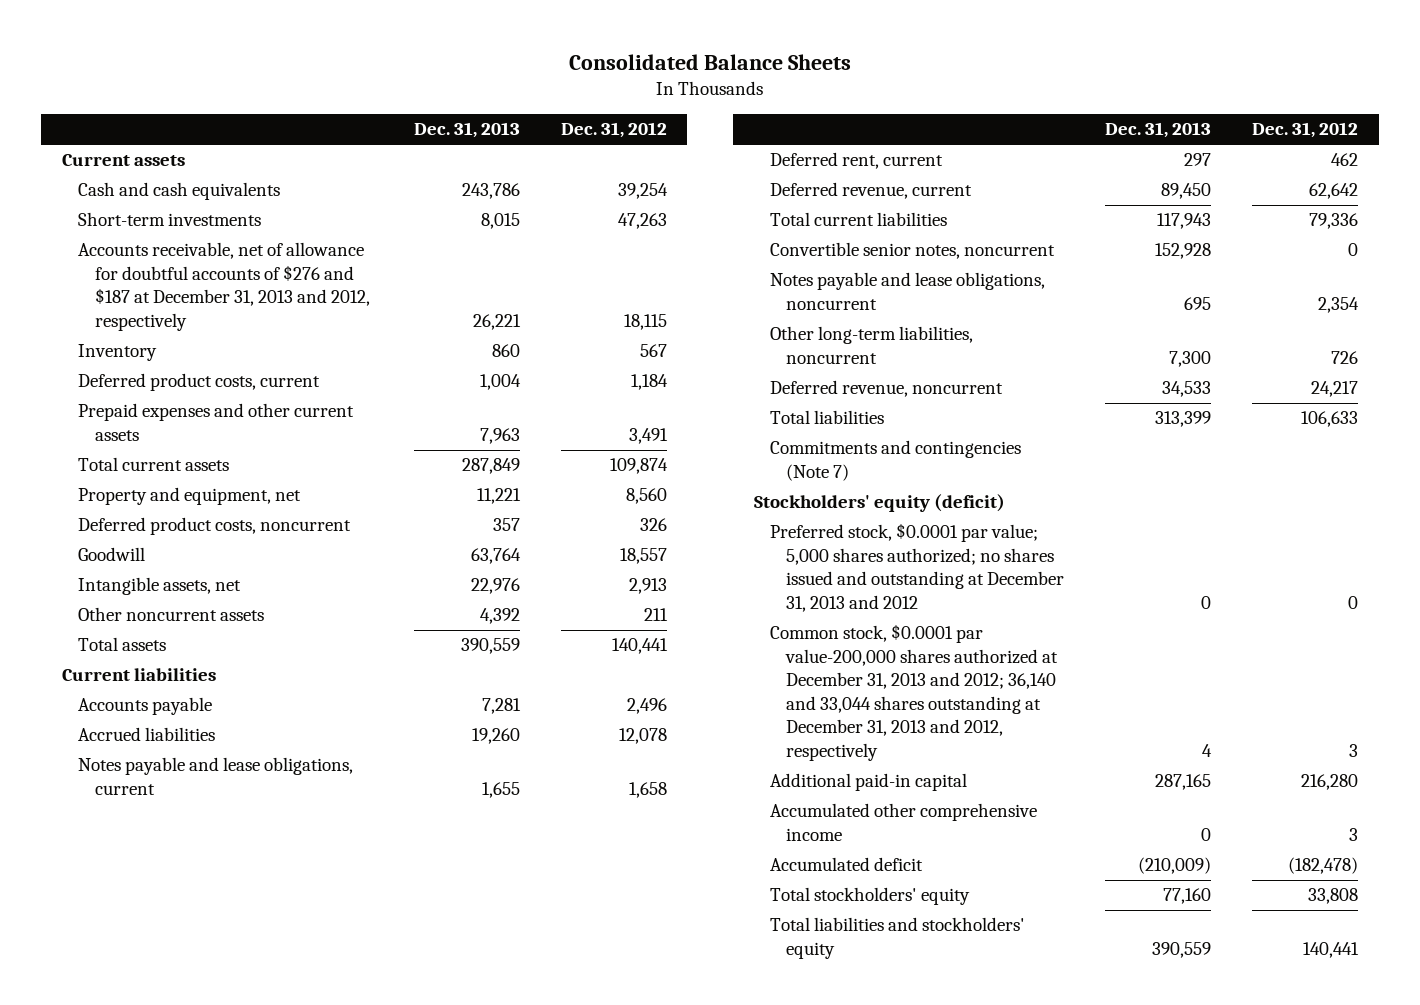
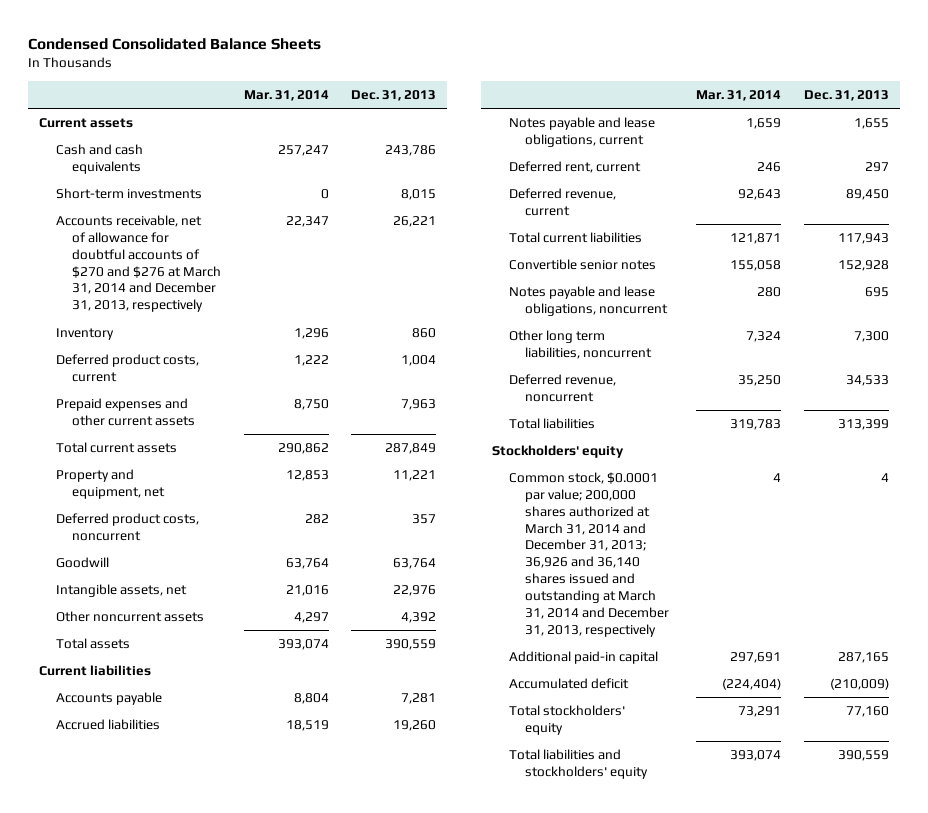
- Consolidated Balance Sheets
+ Condensed Consolidated Balance Sheets
- | Dec. 31, 2013 | Dec. 31, 2012
+ | Mar. 31, 2014 | Dec. 31, 2013
- Accounts receivable, net of allowance for doubtful accounts of $276 and $187 at December 31, 2013 and 2012, respectively | 26,221 | 18,115
+ Accounts receivable, net of allowance for doubtful accounts of $270 and $276 at March 31, 2014 and December 31, 2013, respectively | 22,347 | 26,221
- Convertible senior notes, noncurrent | 152,928 | 0
+ Convertible senior notes | 155,058 | 152,928
- Other long-term liabilities, noncurrent | 7,300 | 726
+ Other long term liabilities, noncurrent | 7,324 | 7,300
- Commitments and contingencies (Note 7)
- Stockholders' equity (deficit)
- Preferred stock, $0.0001 par value; 5,000 shares authorized; no shares issued and outstanding at December 31, 2013 and 2012 | 0 | 0
- Common stock, $0.0001 par value-200,000 shares authorized at December 31, 2013 and 2012; 36,140 and 33,044 shares outstanding at December 31, 2013 and 2012, respectively | 4 | 3
+ Stockholders' equity
+ Common stock, $0.0001 par value; 200,000 shares authorized at March 31, 2014 and December 31, 2013; 36,926 and 36,140 shares issued and outstanding at March 31, 2014 and December 31, 2013, respectively | 4 | 4
- Accumulated other comprehensive income | 0 | 3

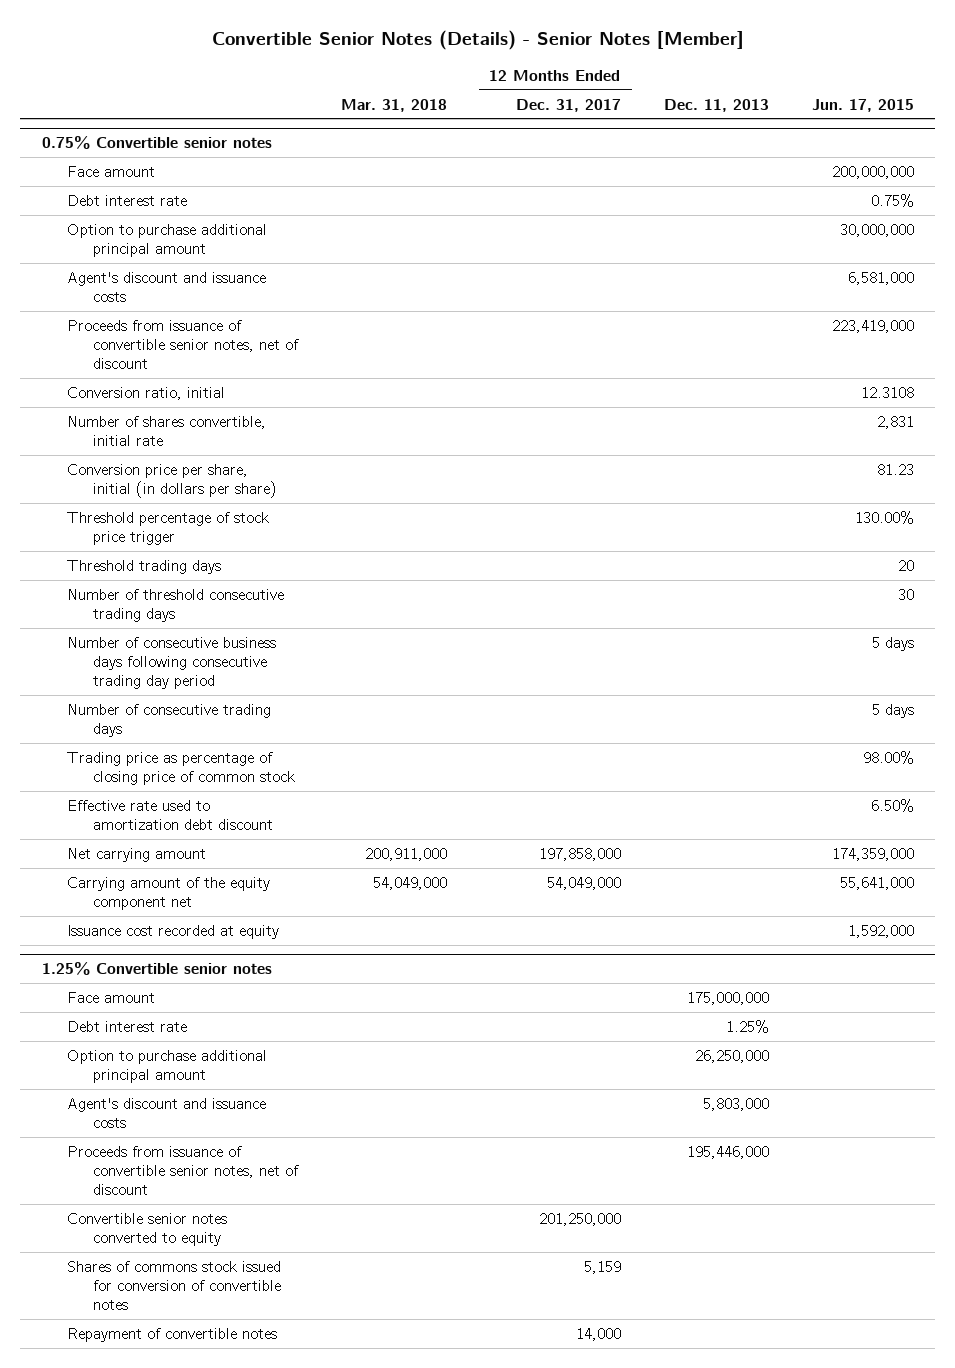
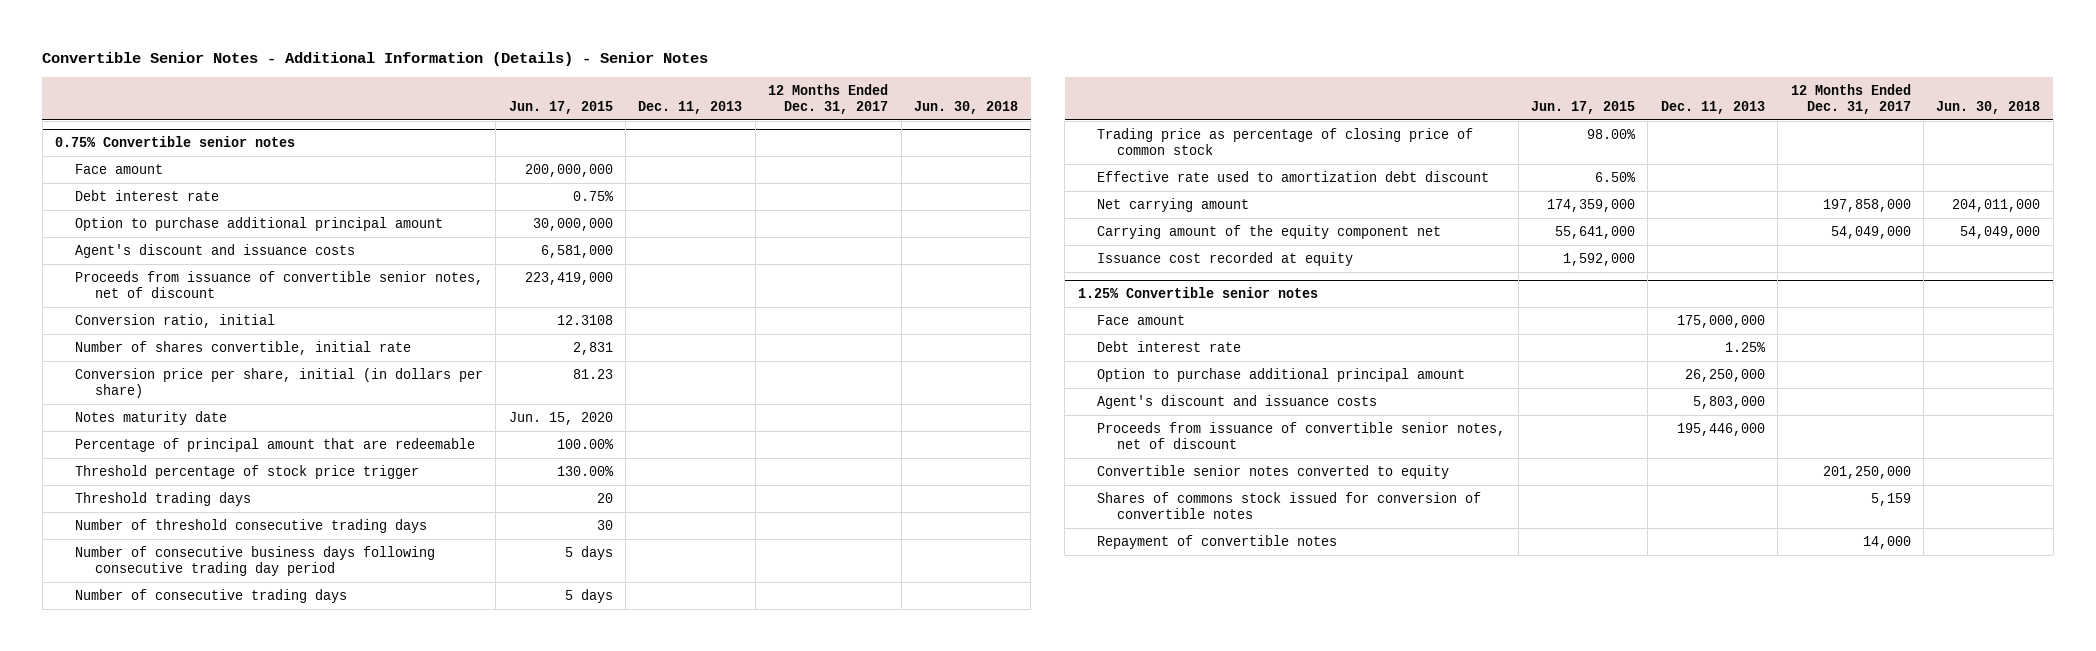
- Convertible Senior Notes (Details) - Senior Notes [Member]
+ Convertible Senior Notes - Additional Information (Details) - Senior Notes
- | Mar. 31, 2018 | 12 Months Ended Dec. 31, 2017 | Dec. 11, 2013 | Jun. 17, 2015
+ | Jun. 17, 2015 | Dec. 11, 2013 | 12 Months Ended Dec. 31, 2017 | Jun. 30, 2018
@ 0.75% Convertible senior notes
+ Notes maturity date | Jun. 15, 2020 | | |
+ Percentage of principal amount that are redeemable | 100.00% | | |

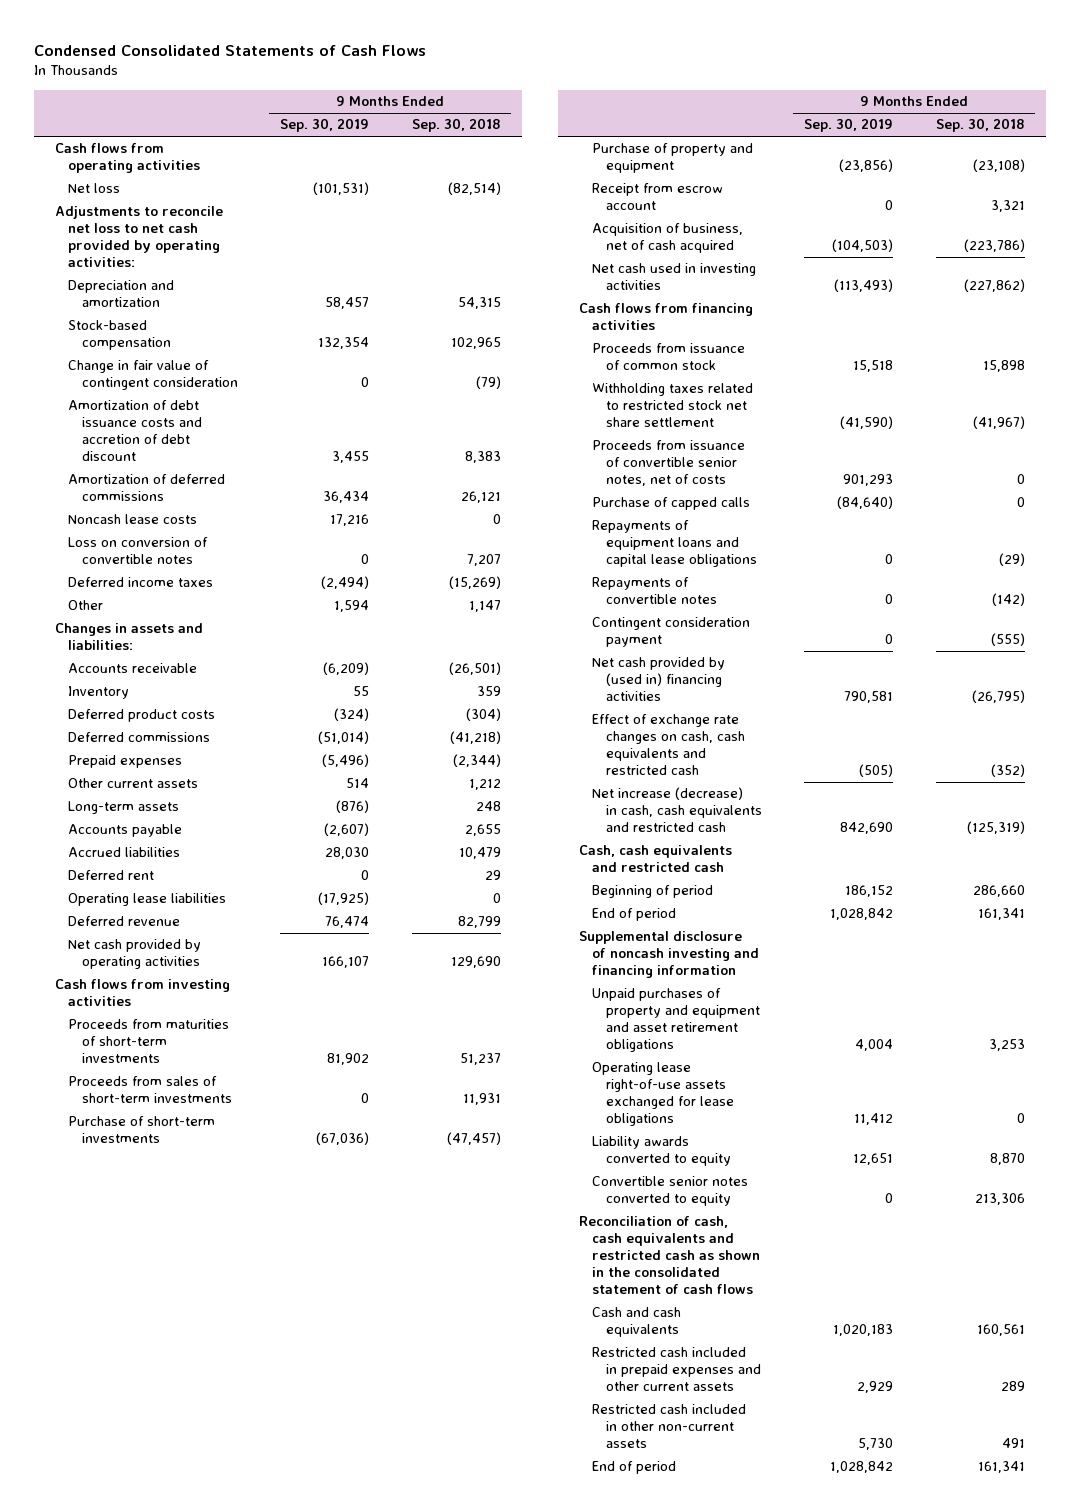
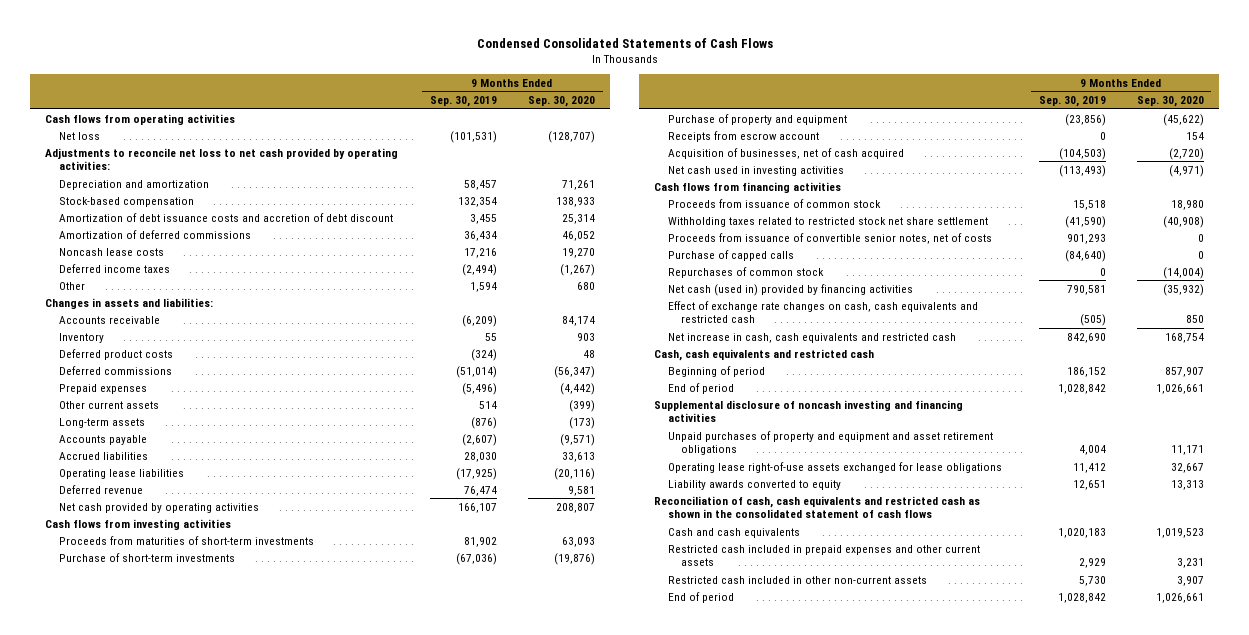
- | 9 Months Ended Sep. 30, 2019 | 9 Months Ended Sep. 30, 2018
+ | 9 Months Ended Sep. 30, 2019 | 9 Months Ended Sep. 30, 2020
- Change in fair value of contingent consideration | 0 | (79)
- Loss on conversion of convertible notes | 0 | 7,207
- Deferred rent | 0 | 29
- Proceeds from sales of short-term investments | 0 | 11,931
- Receipt from escrow account | 0 | 3,321
- Acquisition of business, net of cash acquired | (104,503) | (223,786)
+ Receipts from escrow account | 0 | 154
+ Acquisition of businesses, net of cash acquired | (104,503) | (2,720)
- Repayments of equipment loans and capital lease obligations | 0 | (29)
- Repayments of convertible notes | 0 | (142)
- Contingent consideration payment | 0 | (555)
- Net cash provided by (used in) financing activities | 790,581 | (26,795)
+ Repurchases of common stock | 0 | (14,004)
+ Net cash (used in) provided by financing activities | 790,581 | (35,932)
- Net increase (decrease) in cash, cash equivalents and restricted cash | 842,690 | (125,319)
+ Net increase in cash, cash equivalents and restricted cash | 842,690 | 168,754
- Supplemental disclosure of noncash investing and financing information
+ Supplemental disclosure of noncash investing and financing activities
- Convertible senior notes converted to equity | 0 | 213,306

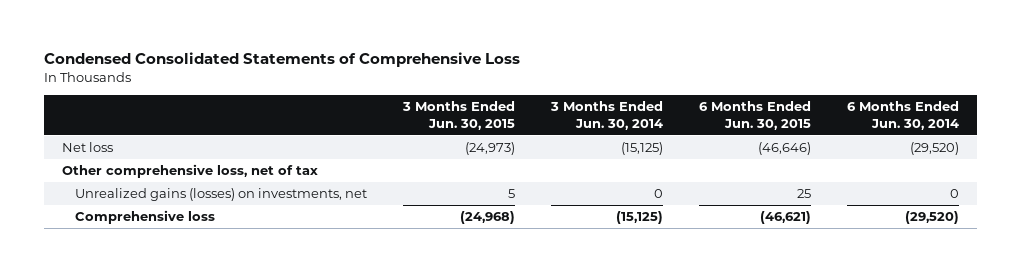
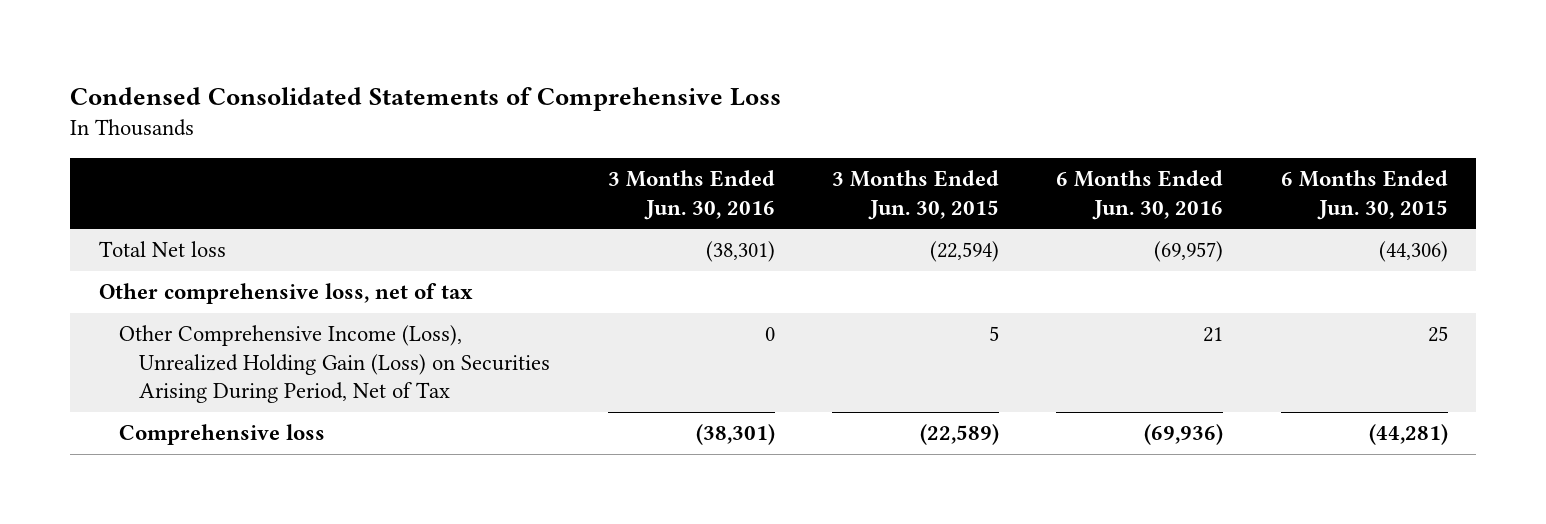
- | 3 Months Ended Jun. 30, 2015 | 3 Months Ended Jun. 30, 2014 | 6 Months Ended Jun. 30, 2015 | 6 Months Ended Jun. 30, 2014
+ | 3 Months Ended Jun. 30, 2016 | 3 Months Ended Jun. 30, 2015 | 6 Months Ended Jun. 30, 2016 | 6 Months Ended Jun. 30, 2015
- Net loss | (24,973) | (15,125) | (46,646) | (29,520)
+ Total Net loss | (38,301) | (22,594) | (69,957) | (44,306)
- Unrealized gains (losses) on investments, net | 5 | 0 | 25 | 0
- Comprehensive loss | (24,968) | (15,125) | (46,621) | (29,520)
+ Other Comprehensive Income (Loss), Unrealized Holding Gain (Loss) on Securities Arising During Period, Net of Tax | 0 | 5 | 21 | 25
+ Comprehensive loss | (38,301) | (22,589) | (69,936) | (44,281)

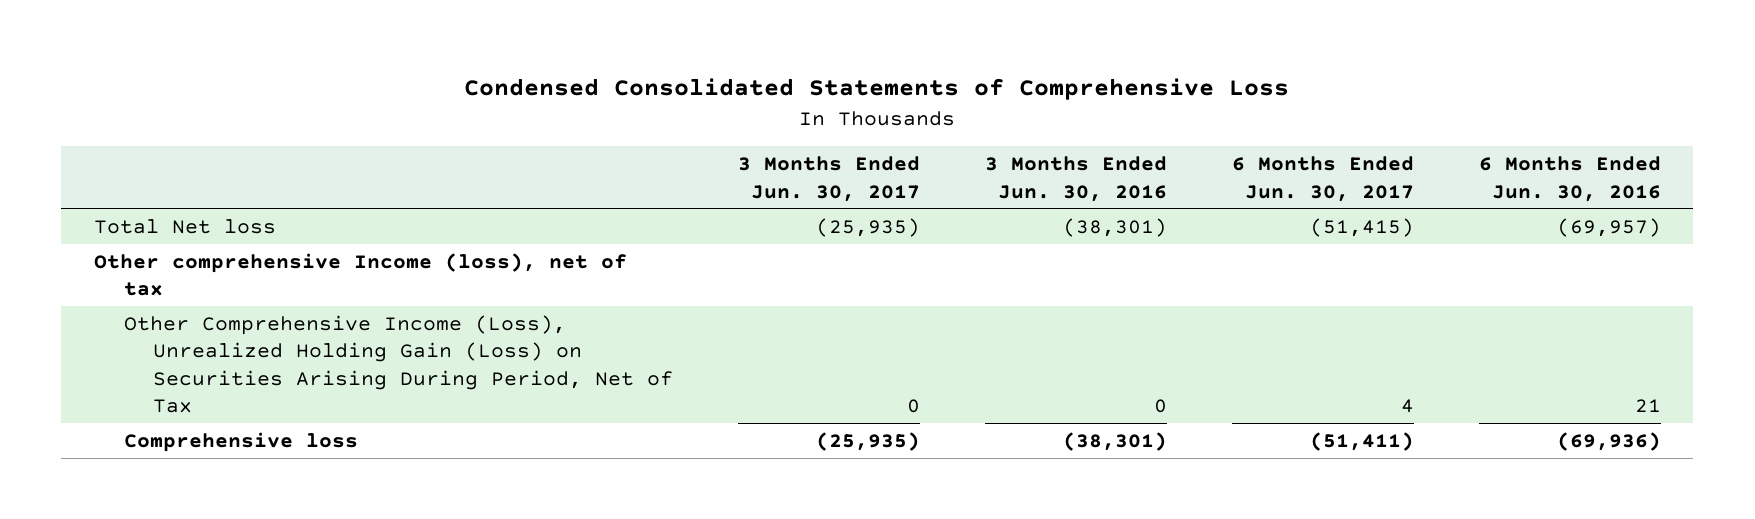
- | 3 Months Ended Jun. 30, 2016 | 3 Months Ended Jun. 30, 2015 | 6 Months Ended Jun. 30, 2016 | 6 Months Ended Jun. 30, 2015
+ | 3 Months Ended Jun. 30, 2017 | 3 Months Ended Jun. 30, 2016 | 6 Months Ended Jun. 30, 2017 | 6 Months Ended Jun. 30, 2016
- Other comprehensive loss, net of tax
+ Other comprehensive Income (loss), net of tax

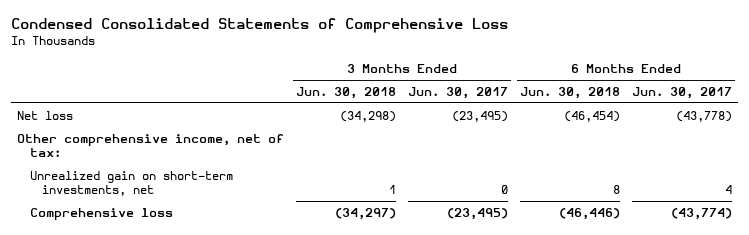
- | 3 Months Ended Jun. 30, 2017 | 3 Months Ended Jun. 30, 2016 | 6 Months Ended Jun. 30, 2017 | 6 Months Ended Jun. 30, 2016
+ | 3 Months Ended Jun. 30, 2018 | 3 Months Ended Jun. 30, 2017 | 6 Months Ended Jun. 30, 2018 | 6 Months Ended Jun. 30, 2017
- Total Net loss | (25,935) | (38,301) | (51,415) | (69,957)
- Other comprehensive Income (loss), net of tax
- Other Comprehensive Income (Loss), Unrealized Holding Gain (Loss) on Securities Arising During Period, Net of Tax | 0 | 0 | 4 | 21
- Comprehensive loss | (25,935) | (38,301) | (51,411) | (69,936)
+ Net loss | (34,298) | (23,495) | (46,454) | (43,778)
+ Other comprehensive income, net of tax:
+ Unrealized gain on short-term investments, net | 1 | 0 | 8 | 4
+ Comprehensive loss | (34,297) | (23,495) | (46,446) | (43,774)

